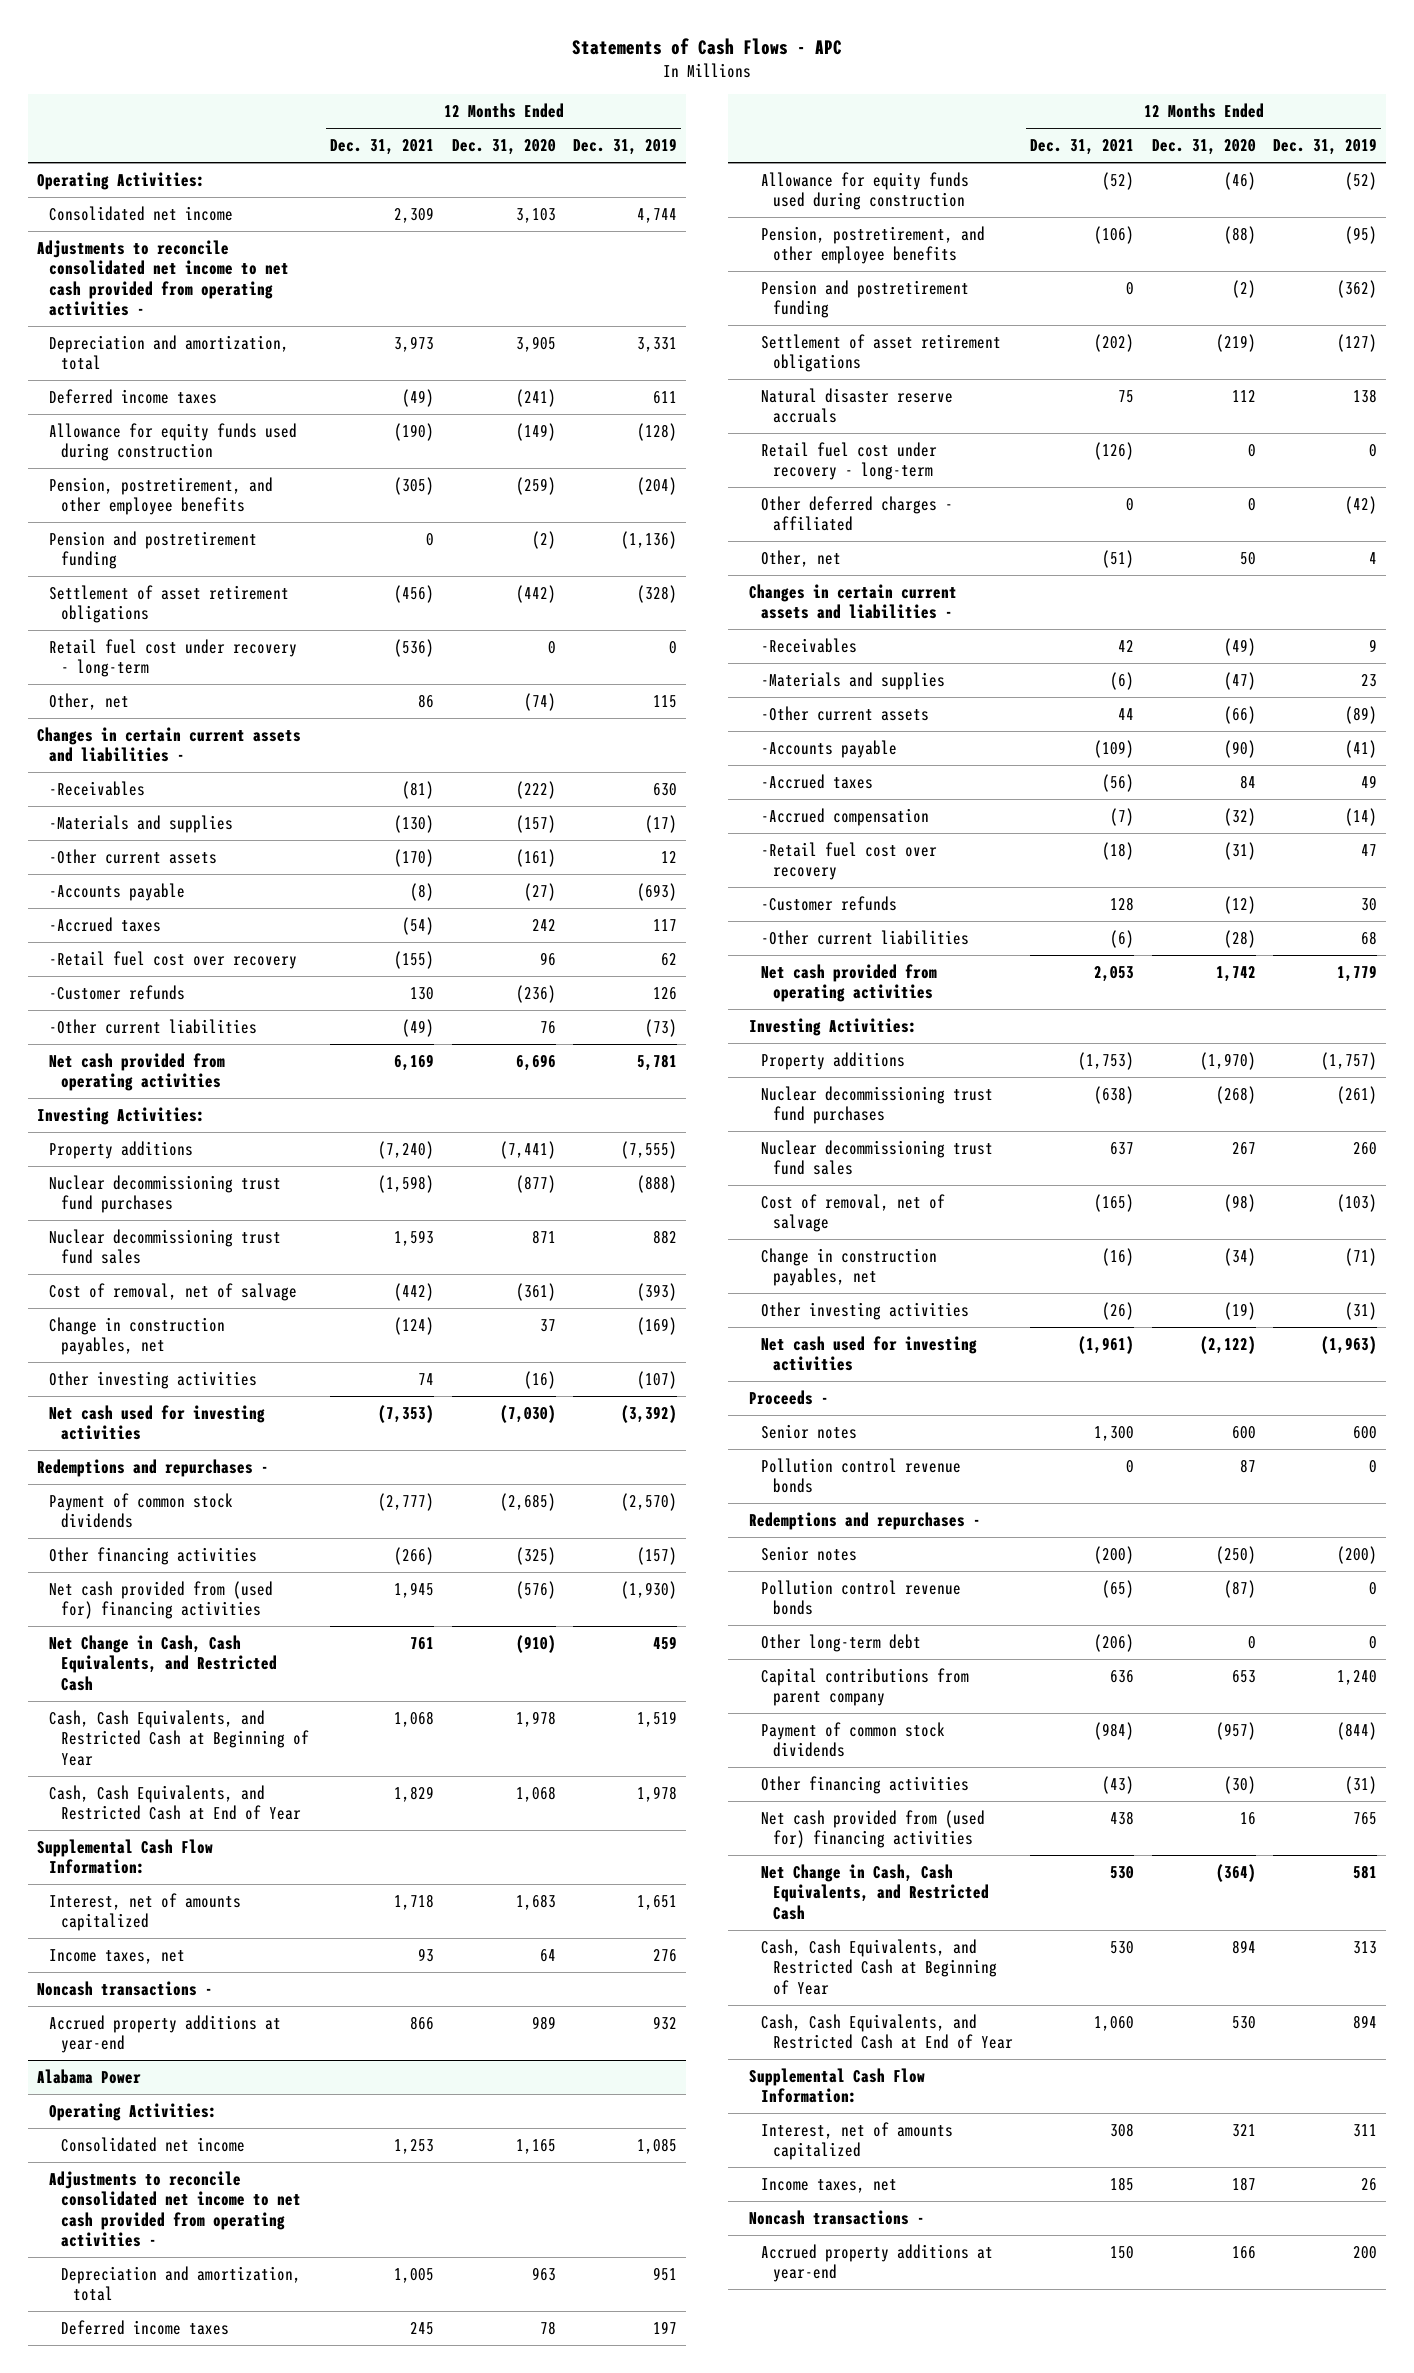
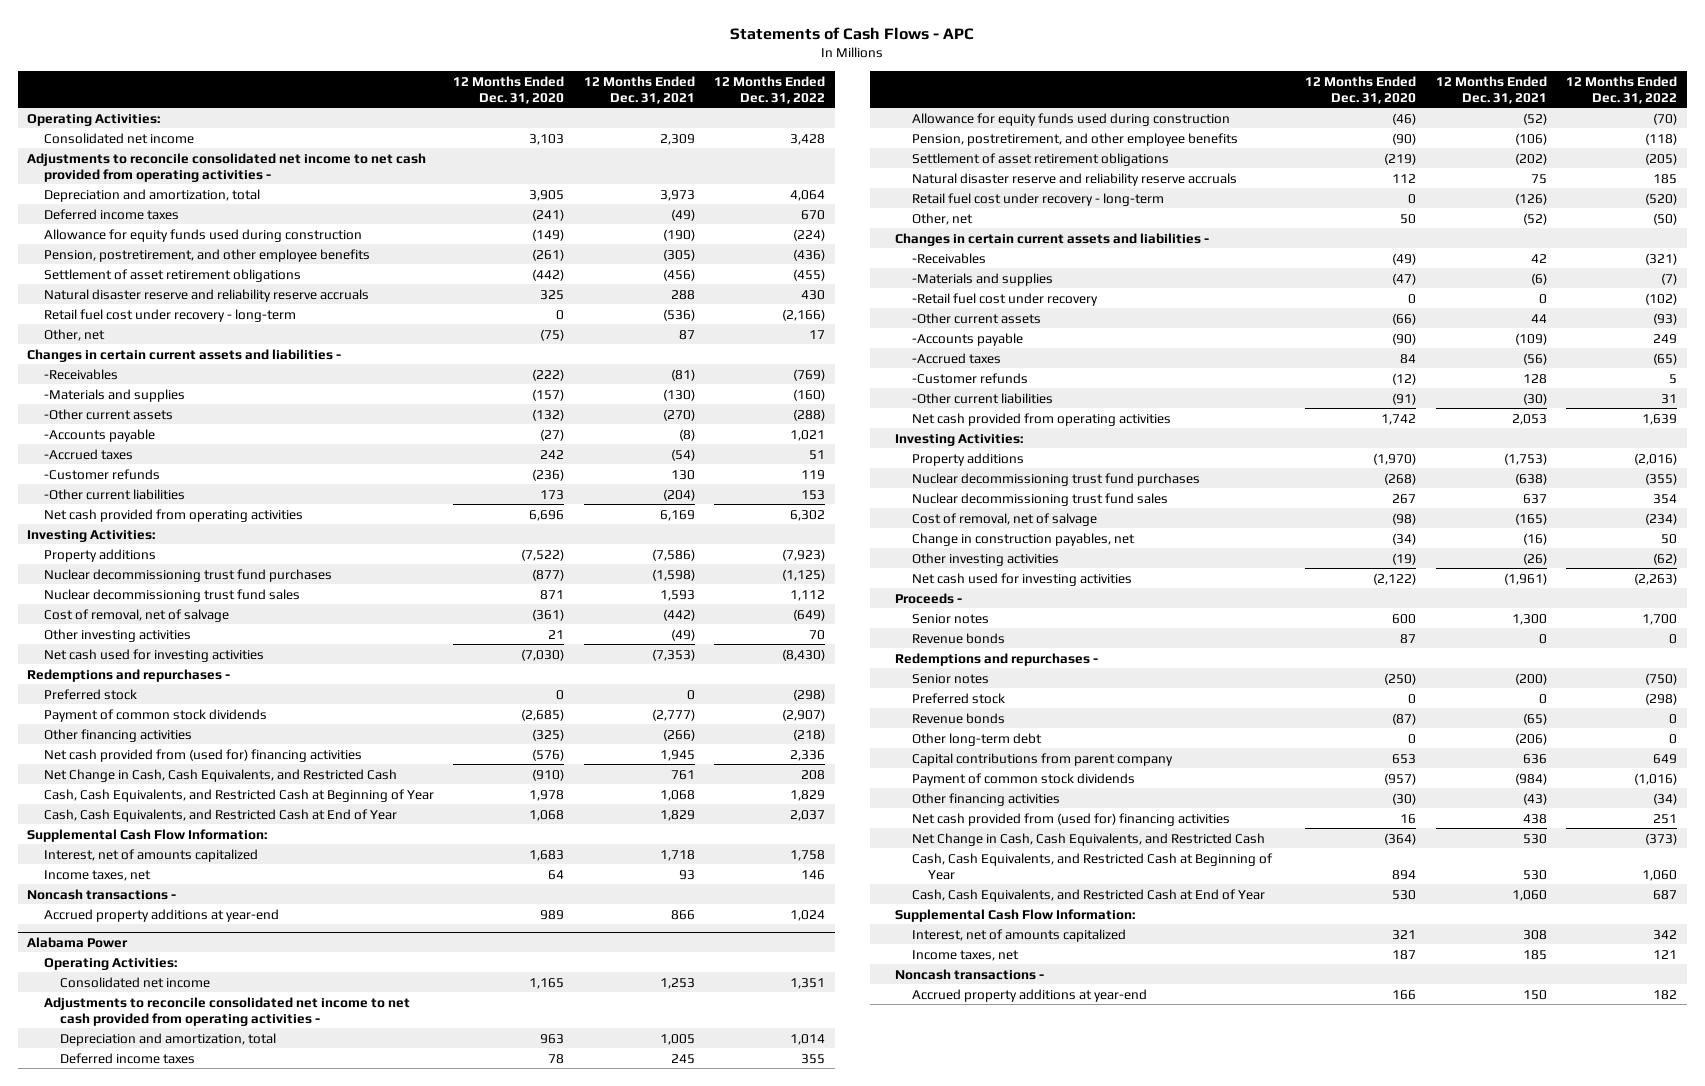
- | 12 Months Ended Dec. 31, 2021 | 12 Months Ended Dec. 31, 2020 | 12 Months Ended Dec. 31, 2019
+ | 12 Months Ended Dec. 31, 2020 | 12 Months Ended Dec. 31, 2021 | 12 Months Ended Dec. 31, 2022
- Pension, postretirement, and other employee benefits | (305) | (259) | (204)
- Pension and postretirement funding | 0 | (2) | (1,136)
+ Pension, postretirement, and other employee benefits | (261) | (305) | (436)
+ Natural disaster reserve and reliability reserve accruals | 325 | 288 | 430
- Other, net | 86 | (74) | 115
+ Other, net | (75) | 87 | 17
- -Other current assets | (170) | (161) | 12
+ -Other current assets | (132) | (270) | (288)
- -Retail fuel cost over recovery | (155) | 96 | 62
- -Other current liabilities | (49) | 76 | (73)
+ -Other current liabilities | 173 | (204) | 153
- Property additions | (7,240) | (7,441) | (7,555)
+ Property additions | (7,522) | (7,586) | (7,923)
- Change in construction payables, net | (124) | 37 | (169)
- Other investing activities | 74 | (16) | (107)
+ Other investing activities | 21 | (49) | 70
+ Preferred stock | 0 | 0 | (298)
@ Alabama Power
- Pension, postretirement, and other employee benefits | (106) | (88) | (95)
- Pension and postretirement funding | 0 | (2) | (362)
+ Pension, postretirement, and other employee benefits | (90) | (106) | (118)
- Natural disaster reserve accruals | 75 | 112 | 138
+ Natural disaster reserve and reliability reserve accruals | 112 | 75 | 185
- Other deferred charges - affiliated | 0 | 0 | (42)
- Other, net | (51) | 50 | 4
+ Other, net | 50 | (52) | (50)
+ -Retail fuel cost under recovery | 0 | 0 | (102)
- -Accrued compensation | (7) | (32) | (14)
- -Retail fuel cost over recovery | (18) | (31) | 47
- -Other current liabilities | (6) | (28) | 68
+ -Other current liabilities | (91) | (30) | 31
- Pollution control revenue bonds | 0 | 87 | 0
+ Revenue bonds | 87 | 0 | 0
- Pollution control revenue bonds | (65) | (87) | 0
+ Preferred stock | 0 | 0 | (298)
+ Revenue bonds | (87) | (65) | 0

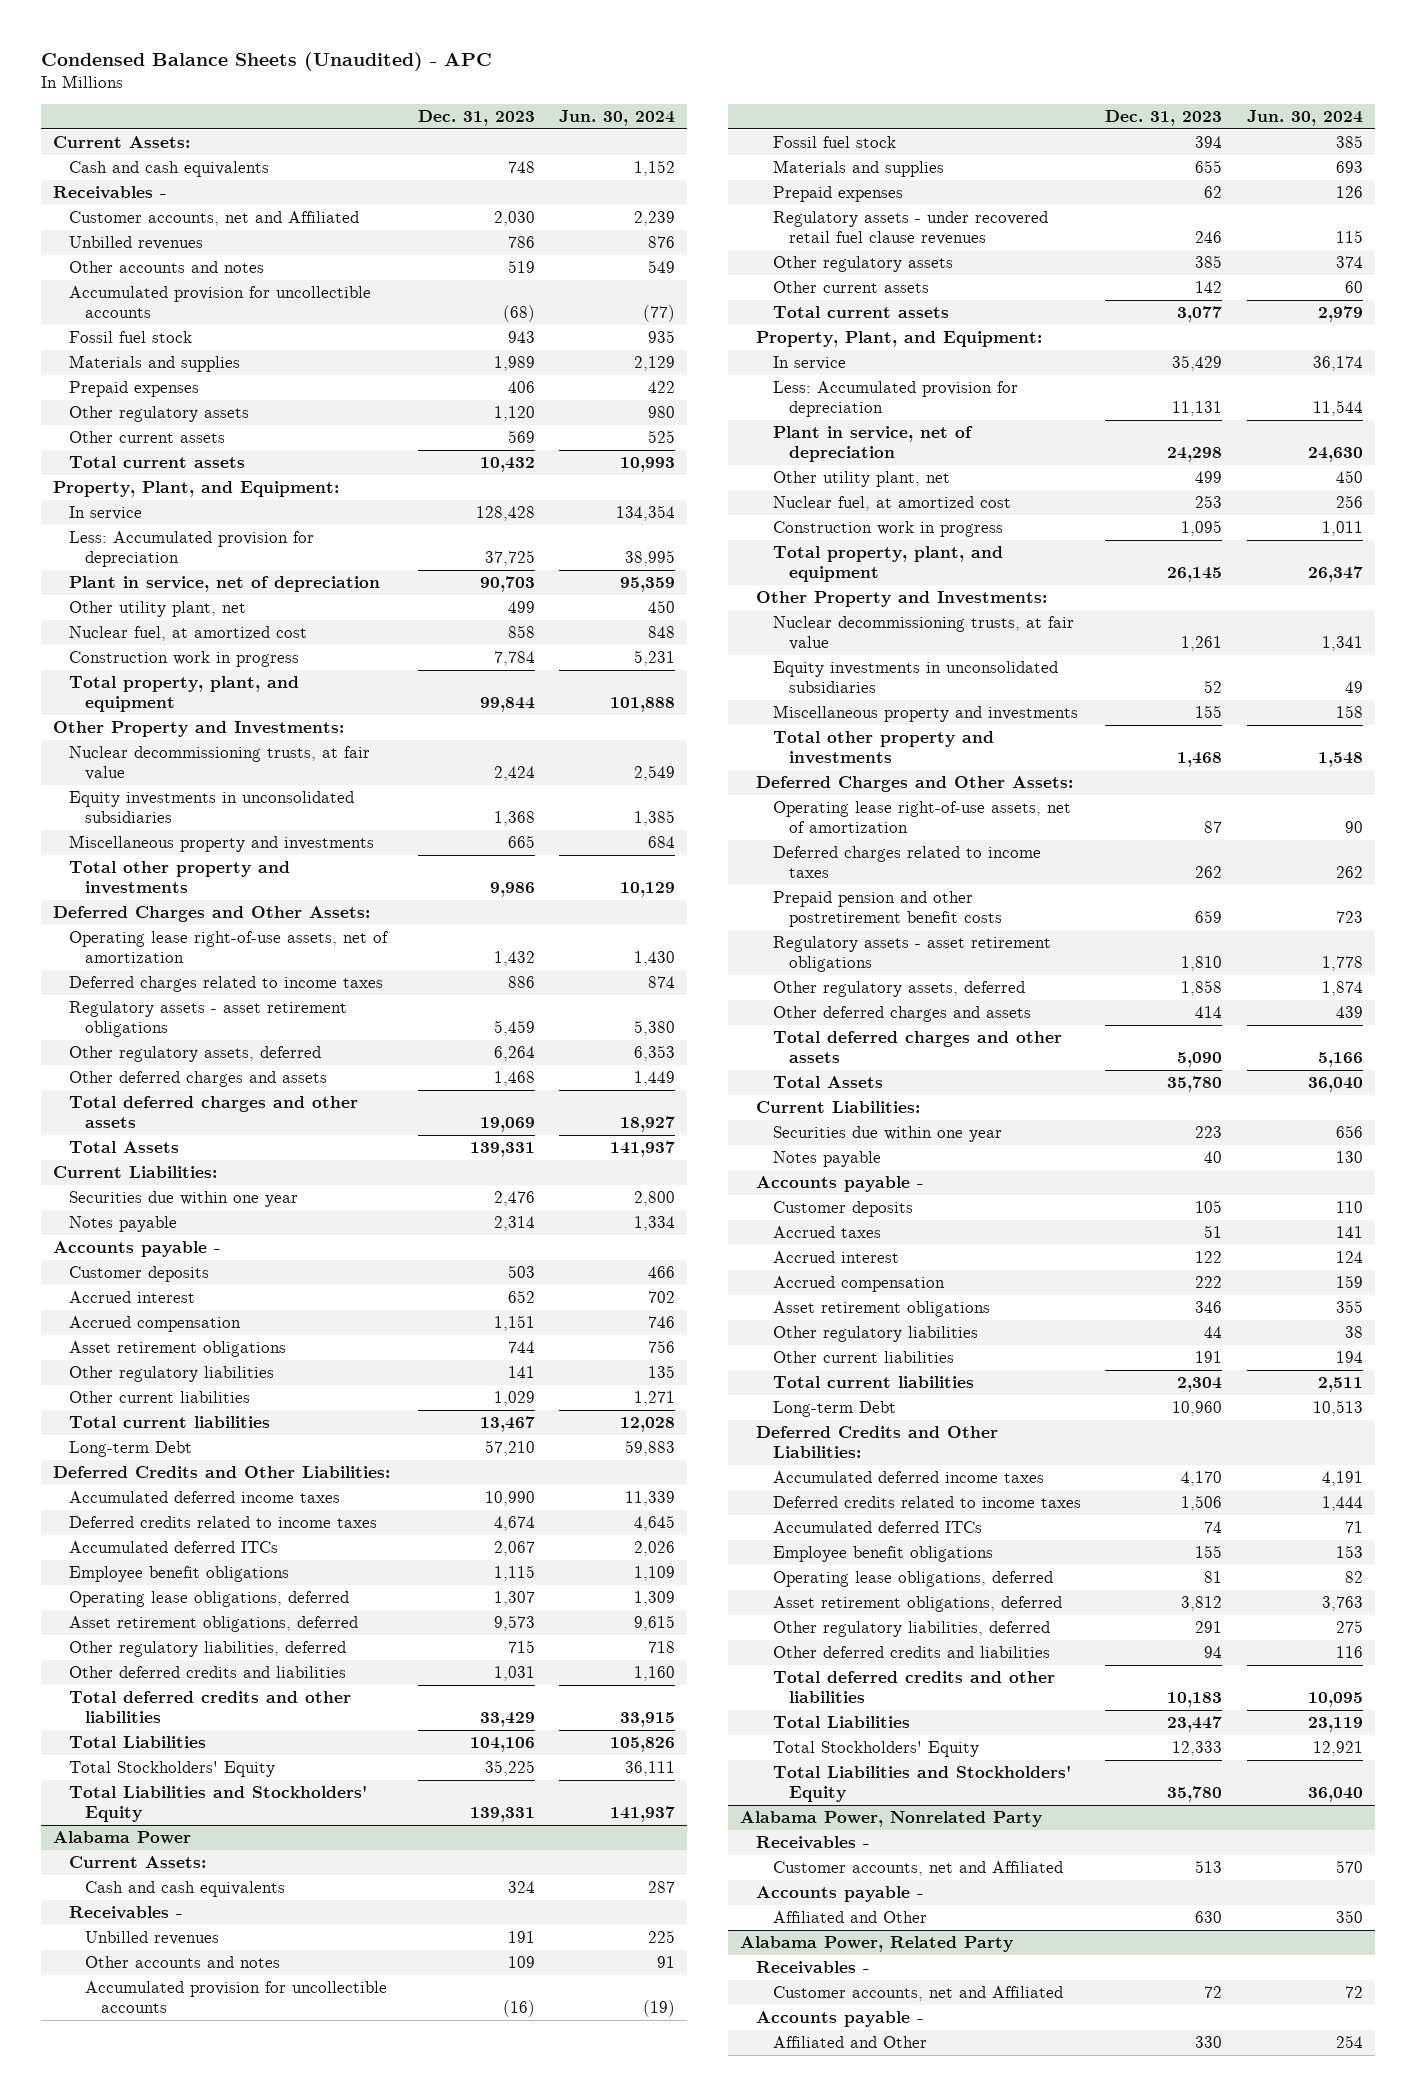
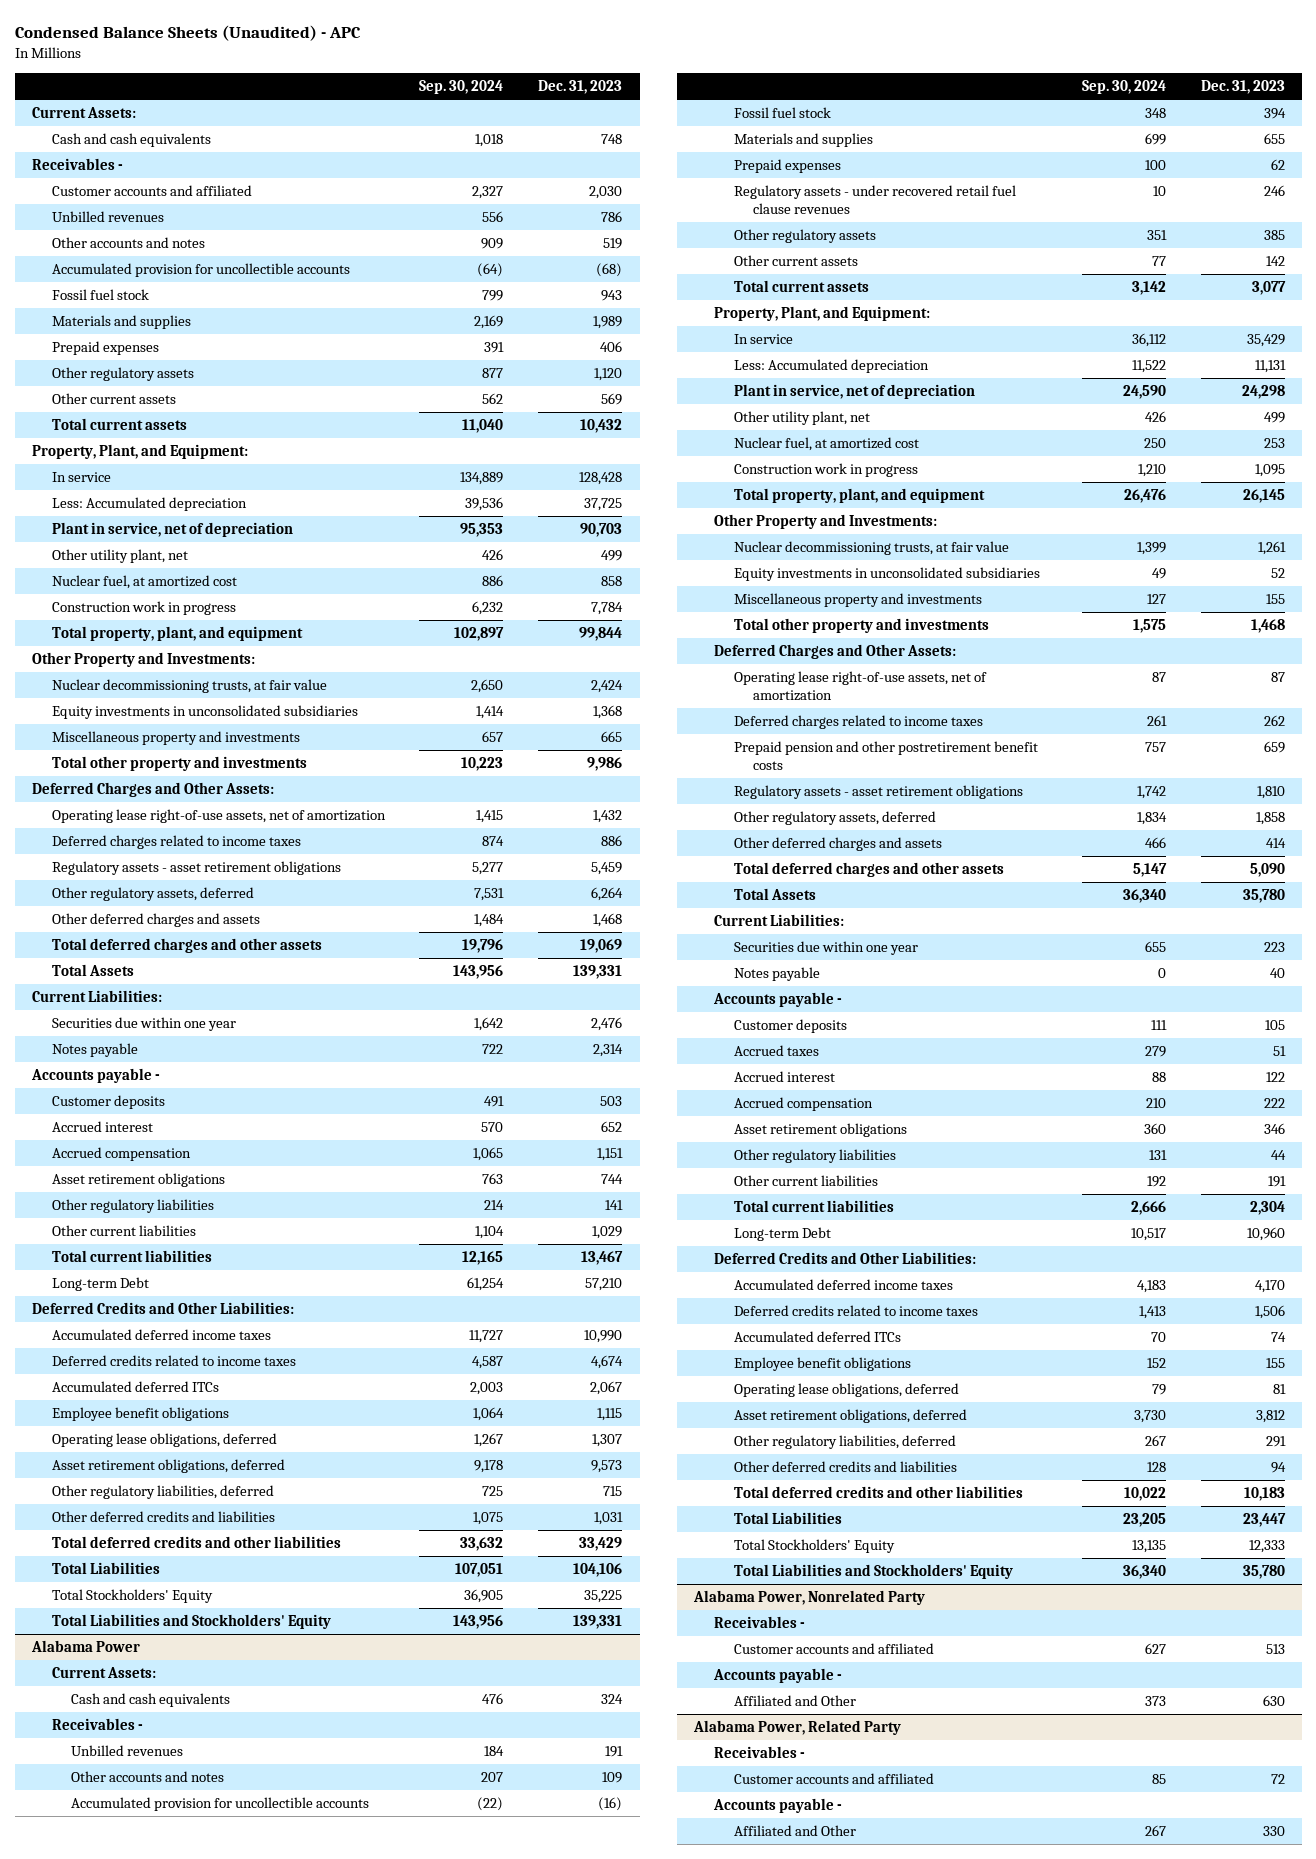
- | Dec. 31, 2023 | Jun. 30, 2024
+ | Sep. 30, 2024 | Dec. 31, 2023
- Customer accounts, net and Affiliated | 2,030 | 2,239
+ Customer accounts and affiliated | 2,327 | 2,030
- Less: Accumulated provision for depreciation | 37,725 | 38,995
+ Less: Accumulated depreciation | 39,536 | 37,725
@ Alabama Power
- Less: Accumulated provision for depreciation | 11,131 | 11,544
+ Less: Accumulated depreciation | 11,522 | 11,131
@ Alabama Power, Nonrelated Party
- Customer accounts, net and Affiliated | 513 | 570
+ Customer accounts and affiliated | 627 | 513
@ Alabama Power, Related Party
- Customer accounts, net and Affiliated | 72 | 72
+ Customer accounts and affiliated | 85 | 72

